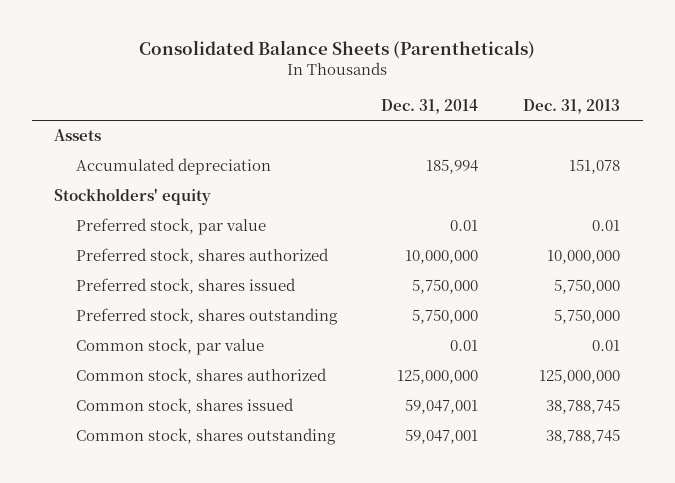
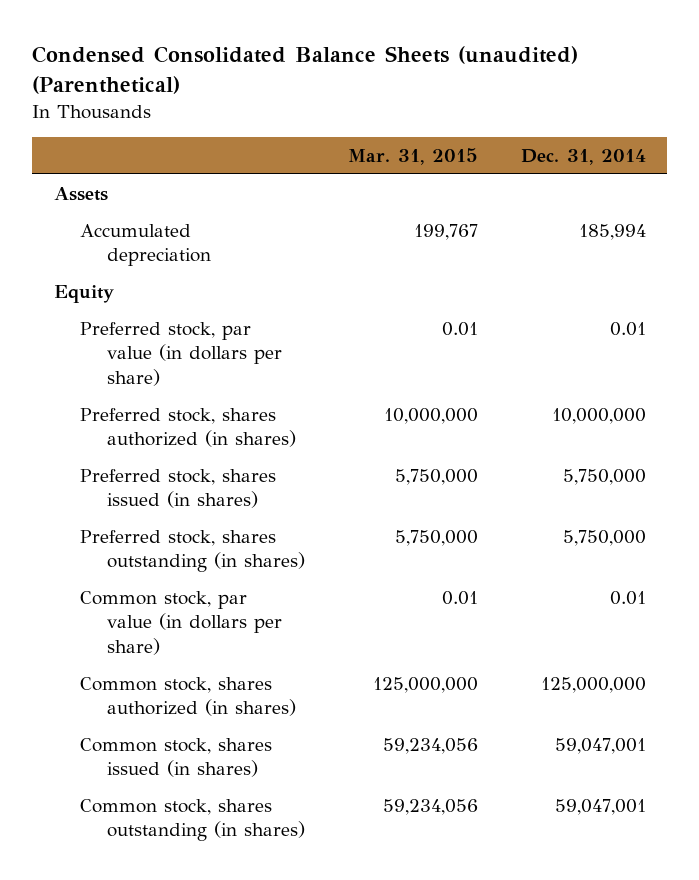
- Consolidated Balance Sheets (Parentheticals)
+ Condensed Consolidated Balance Sheets (unaudited) (Parenthetical)
- | Dec. 31, 2014 | Dec. 31, 2013
+ | Mar. 31, 2015 | Dec. 31, 2014
- Stockholders' equity
- Preferred stock, par value | 0.01 | 0.01
- Preferred stock, shares authorized | 10,000,000 | 10,000,000
- Preferred stock, shares issued | 5,750,000 | 5,750,000
- Preferred stock, shares outstanding | 5,750,000 | 5,750,000
- Common stock, par value | 0.01 | 0.01
- Common stock, shares authorized | 125,000,000 | 125,000,000
- Common stock, shares issued | 59,047,001 | 38,788,745
- Common stock, shares outstanding | 59,047,001 | 38,788,745
+ Equity
+ Preferred stock, par value (in dollars per share) | 0.01 | 0.01
+ Preferred stock, shares authorized (in shares) | 10,000,000 | 10,000,000
+ Preferred stock, shares issued (in shares) | 5,750,000 | 5,750,000
+ Preferred stock, shares outstanding (in shares) | 5,750,000 | 5,750,000
+ Common stock, par value (in dollars per share) | 0.01 | 0.01
+ Common stock, shares authorized (in shares) | 125,000,000 | 125,000,000
+ Common stock, shares issued (in shares) | 59,234,056 | 59,047,001
+ Common stock, shares outstanding (in shares) | 59,234,056 | 59,047,001

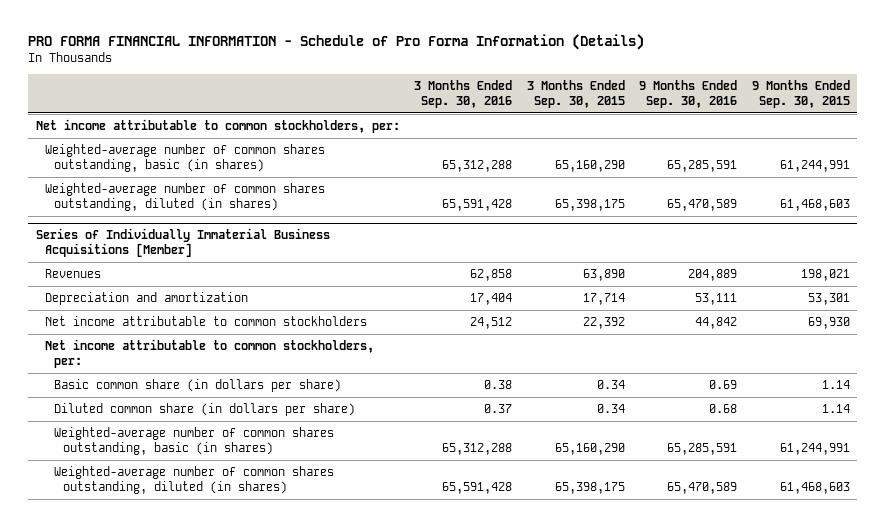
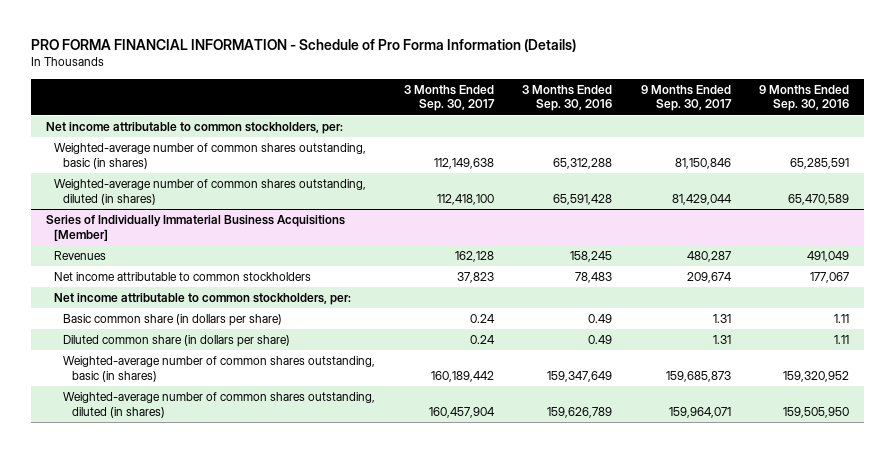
- | 3 Months Ended Sep. 30, 2016 | 3 Months Ended Sep. 30, 2015 | 9 Months Ended Sep. 30, 2016 | 9 Months Ended Sep. 30, 2015
+ | 3 Months Ended Sep. 30, 2017 | 3 Months Ended Sep. 30, 2016 | 9 Months Ended Sep. 30, 2017 | 9 Months Ended Sep. 30, 2016
@ Series of Individually Immaterial Business Acquisitions [Member]
- Revenues | 62,858 | 63,890 | 204,889 | 198,021
- Depreciation and amortization | 17,404 | 17,714 | 53,111 | 53,301
- Net income attributable to common stockholders | 24,512 | 22,392 | 44,842 | 69,930
+ Revenues | 162,128 | 158,245 | 480,287 | 491,049
+ Net income attributable to common stockholders | 37,823 | 78,483 | 209,674 | 177,067
- Basic common share (in dollars per share) | 0.38 | 0.34 | 0.69 | 1.14
- Diluted common share (in dollars per share) | 0.37 | 0.34 | 0.68 | 1.14
- Weighted-average number of common shares outstanding, basic (in shares) | 65,312,288 | 65,160,290 | 65,285,591 | 61,244,991
- Weighted-average number of common shares outstanding, diluted (in shares) | 65,591,428 | 65,398,175 | 65,470,589 | 61,468,603
+ Basic common share (in dollars per share) | 0.24 | 0.49 | 1.31 | 1.11
+ Diluted common share (in dollars per share) | 0.24 | 0.49 | 1.31 | 1.11
+ Weighted-average number of common shares outstanding, basic (in shares) | 160,189,442 | 159,347,649 | 159,685,873 | 159,320,952
+ Weighted-average number of common shares outstanding, diluted (in shares) | 160,457,904 | 159,626,789 | 159,964,071 | 159,505,950

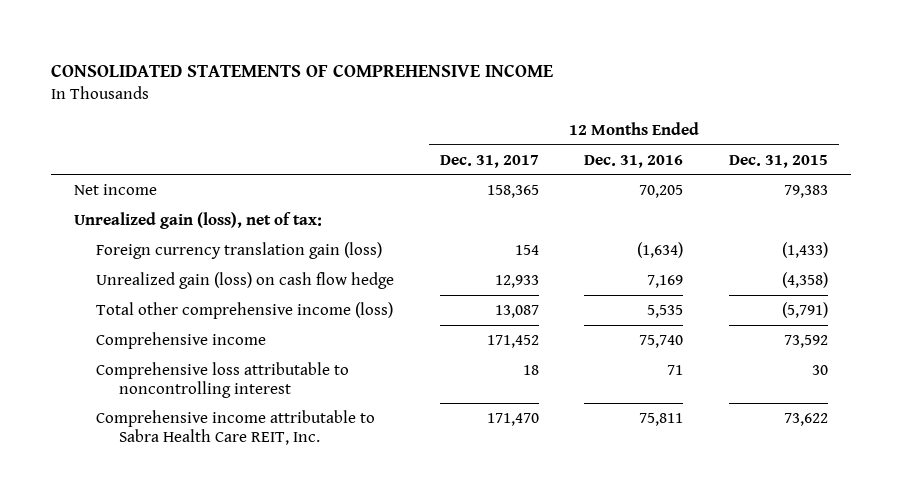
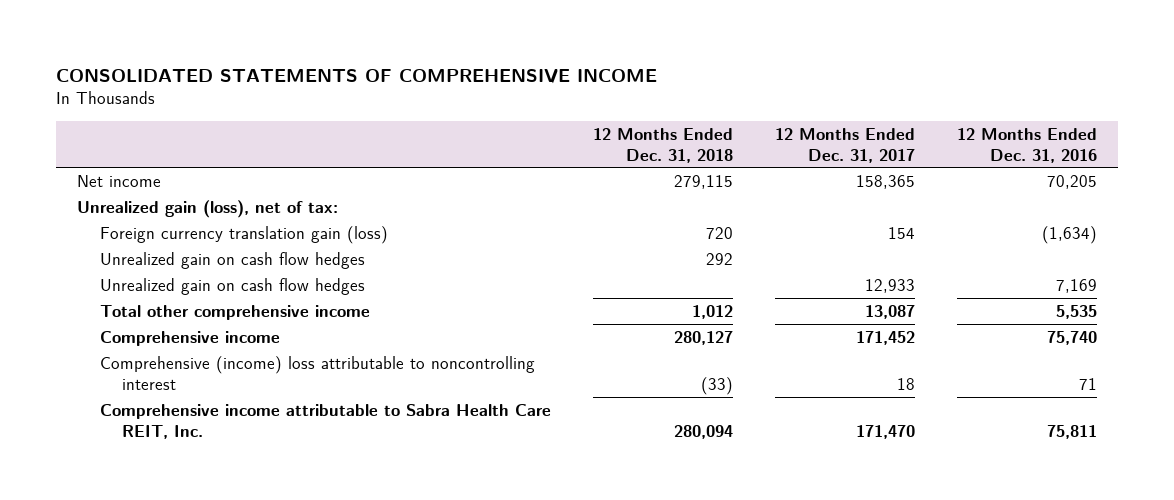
- | 12 Months Ended Dec. 31, 2017 | 12 Months Ended Dec. 31, 2016 | 12 Months Ended Dec. 31, 2015
+ | 12 Months Ended Dec. 31, 2018 | 12 Months Ended Dec. 31, 2017 | 12 Months Ended Dec. 31, 2016
- Unrealized gain (loss) on cash flow hedge | 12,933 | 7,169 | (4,358)
- Total other comprehensive income (loss) | 13,087 | 5,535 | (5,791)
+ Unrealized gain on cash flow hedges | 292 | |
+ Unrealized gain on cash flow hedges | | 12,933 | 7,169
+ Total other comprehensive income | 1,012 | 13,087 | 5,535
- Comprehensive loss attributable to noncontrolling interest | 18 | 71 | 30
+ Comprehensive (income) loss attributable to noncontrolling interest | (33) | 18 | 71

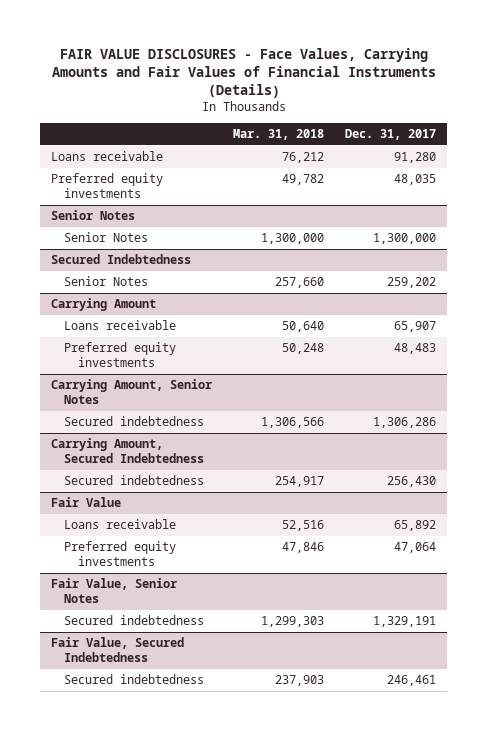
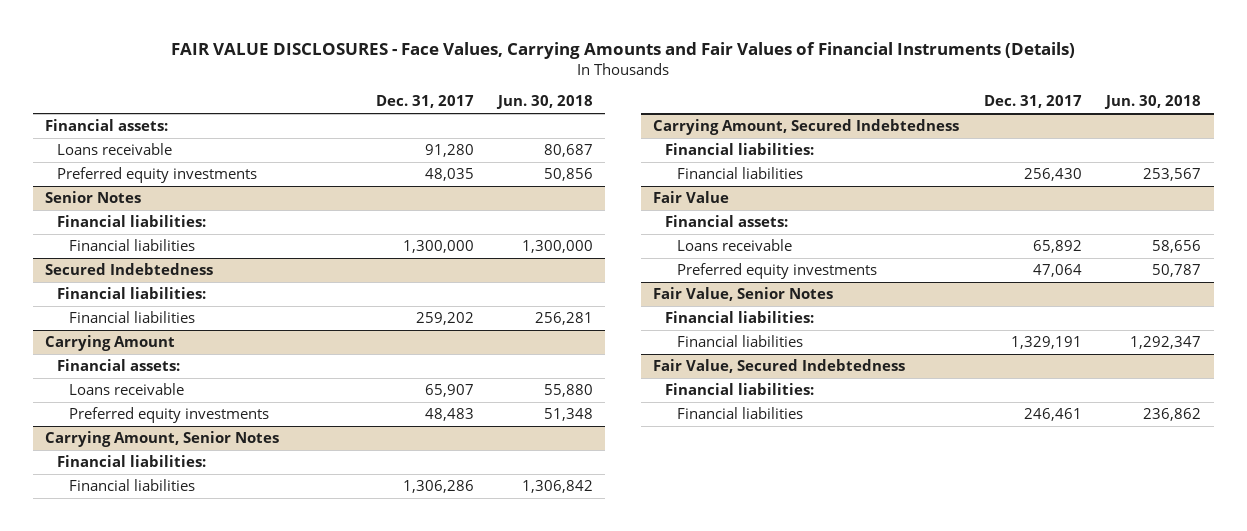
- | Mar. 31, 2018 | Dec. 31, 2017
+ | Dec. 31, 2017 | Jun. 30, 2018
+ Financial assets:
@ Senior Notes
- Senior Notes | 1,300,000 | 1,300,000
+ Financial liabilities:
+ Financial liabilities | 1,300,000 | 1,300,000
@ Secured Indebtedness
- Senior Notes | 257,660 | 259,202
+ Financial liabilities:
+ Financial liabilities | 259,202 | 256,281
@ Carrying Amount
+ Financial assets:
@ Carrying Amount, Senior Notes
- Secured indebtedness | 1,306,566 | 1,306,286
+ Financial liabilities:
+ Financial liabilities | 1,306,286 | 1,306,842
@ Carrying Amount, Secured Indebtedness
- Secured indebtedness | 254,917 | 256,430
+ Financial liabilities:
+ Financial liabilities | 256,430 | 253,567
@ Fair Value
+ Financial assets:
@ Fair Value, Senior Notes
- Secured indebtedness | 1,299,303 | 1,329,191
+ Financial liabilities:
+ Financial liabilities | 1,329,191 | 1,292,347
@ Fair Value, Secured Indebtedness
- Secured indebtedness | 237,903 | 246,461
+ Financial liabilities:
+ Financial liabilities | 246,461 | 236,862

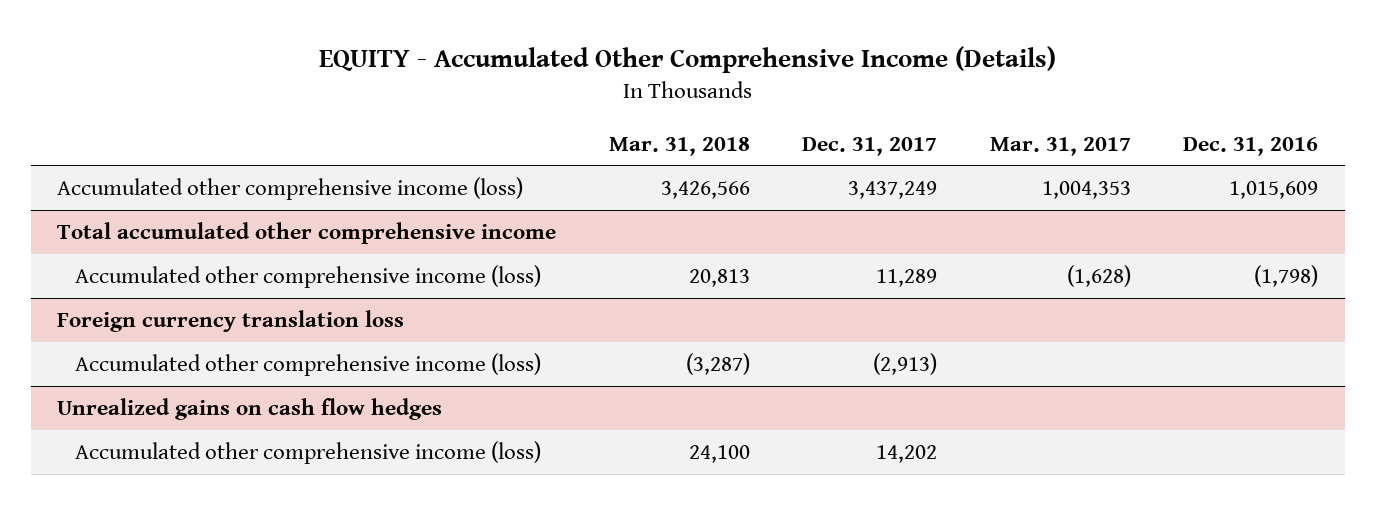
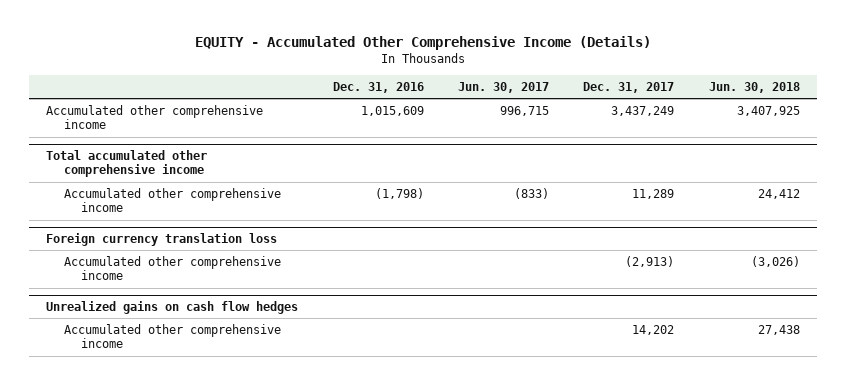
- | Mar. 31, 2018 | Dec. 31, 2017 | Mar. 31, 2017 | Dec. 31, 2016
+ | Dec. 31, 2016 | Jun. 30, 2017 | Dec. 31, 2017 | Jun. 30, 2018
- Accumulated other comprehensive income (loss) | 3,426,566 | 3,437,249 | 1,004,353 | 1,015,609
+ Accumulated other comprehensive income | 1,015,609 | 996,715 | 3,437,249 | 3,407,925
@ Total accumulated other comprehensive income
- Accumulated other comprehensive income (loss) | 20,813 | 11,289 | (1,628) | (1,798)
+ Accumulated other comprehensive income | (1,798) | (833) | 11,289 | 24,412
@ Foreign currency translation loss
- Accumulated other comprehensive income (loss) | (3,287) | (2,913) | |
+ Accumulated other comprehensive income | | | (2,913) | (3,026)
@ Unrealized gains on cash flow hedges
- Accumulated other comprehensive income (loss) | 24,100 | 14,202 | |
+ Accumulated other comprehensive income | | | 14,202 | 27,438

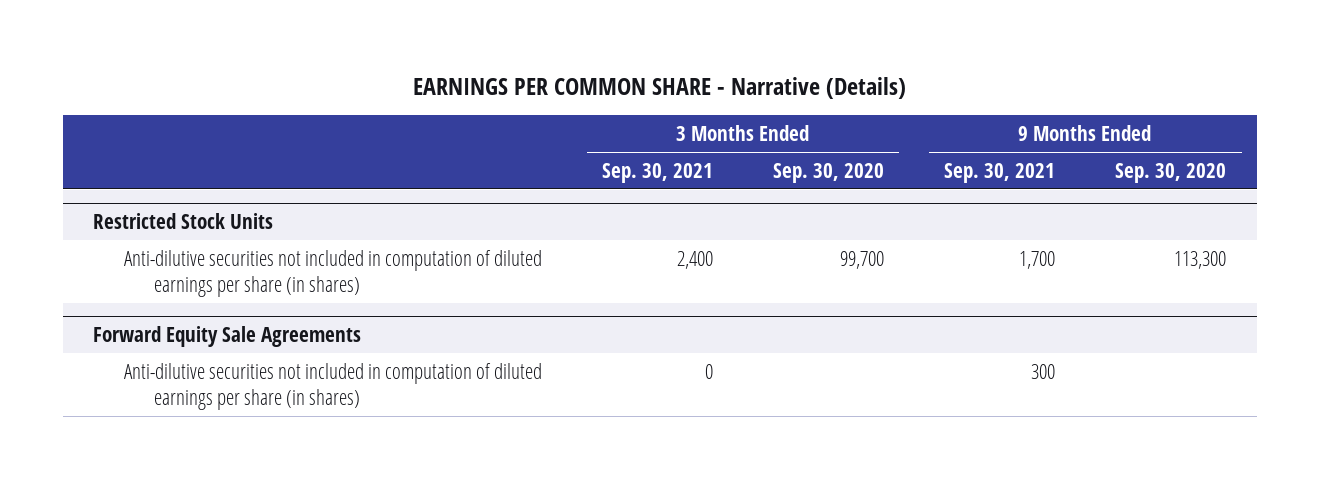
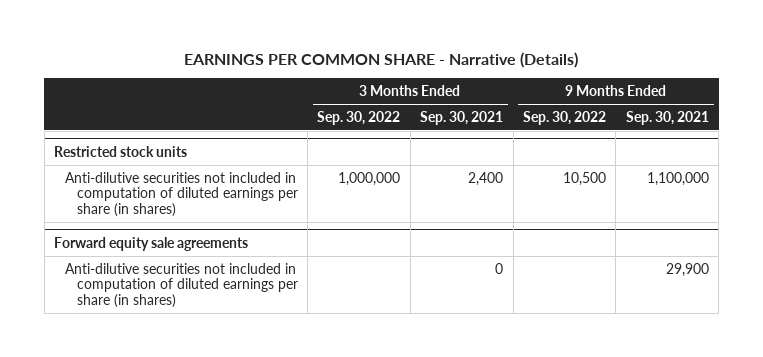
- | 3 Months Ended Sep. 30, 2021 | 3 Months Ended Sep. 30, 2020 | 9 Months Ended Sep. 30, 2021 | 9 Months Ended Sep. 30, 2020
+ | 3 Months Ended Sep. 30, 2022 | 3 Months Ended Sep. 30, 2021 | 9 Months Ended Sep. 30, 2022 | 9 Months Ended Sep. 30, 2021
- Restricted Stock Units
- Anti-dilutive securities not included in computation of diluted earnings per share (in shares) | 2,400 | 99,700 | 1,700 | 113,300
- Forward Equity Sale Agreements
- Anti-dilutive securities not included in computation of diluted earnings per share (in shares) | 0 | | 300 |
+ Restricted stock units
+ Anti-dilutive securities not included in computation of diluted earnings per share (in shares) | 1,000,000 | 2,400 | 10,500 | 1,100,000
+ Forward equity sale agreements
+ Anti-dilutive securities not included in computation of diluted earnings per share (in shares) | | 0 | | 29,900

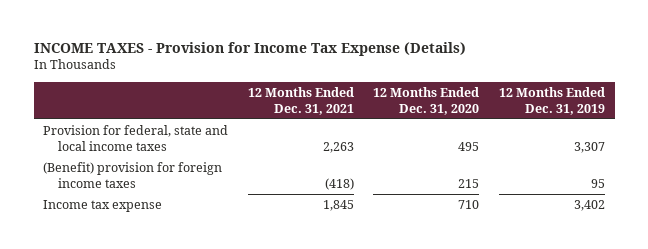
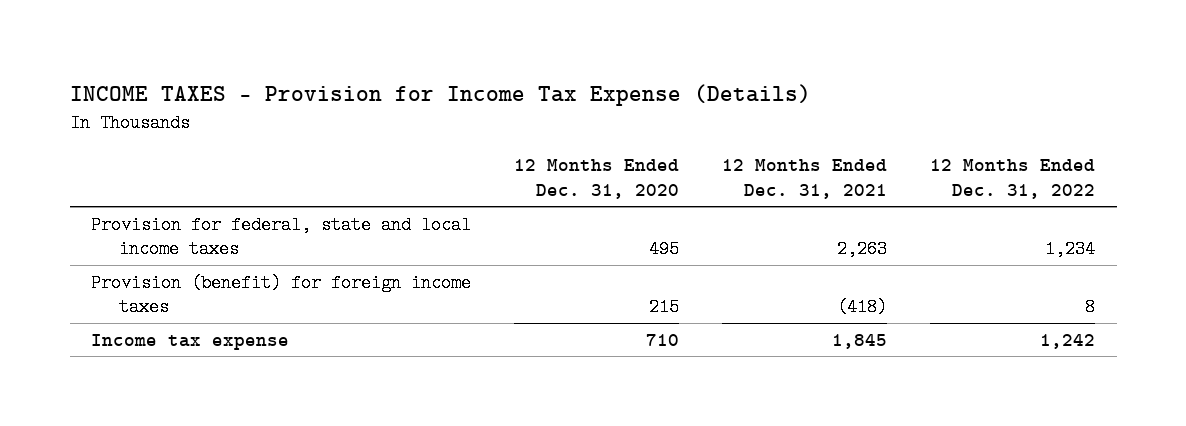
- | 12 Months Ended Dec. 31, 2021 | 12 Months Ended Dec. 31, 2020 | 12 Months Ended Dec. 31, 2019
+ | 12 Months Ended Dec. 31, 2020 | 12 Months Ended Dec. 31, 2021 | 12 Months Ended Dec. 31, 2022
- (Benefit) provision for foreign income taxes | (418) | 215 | 95
+ Provision (benefit) for foreign income taxes | 215 | (418) | 8

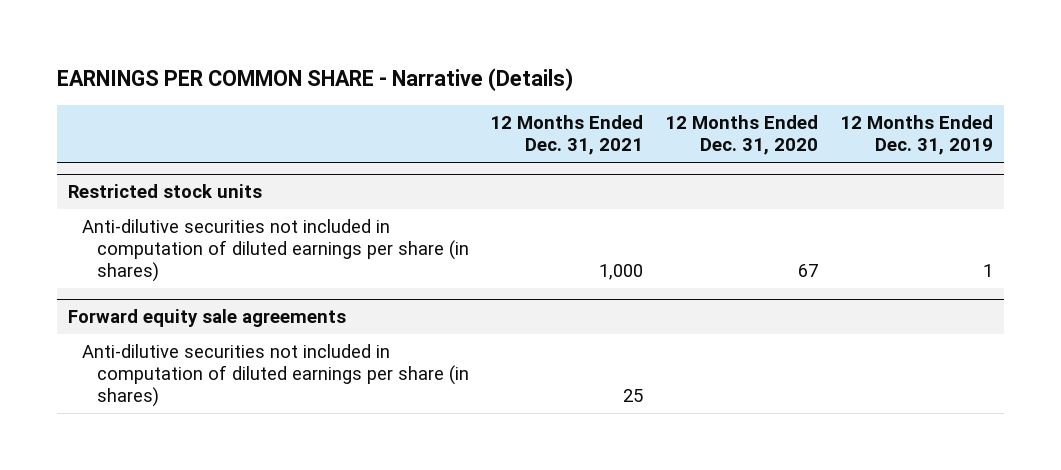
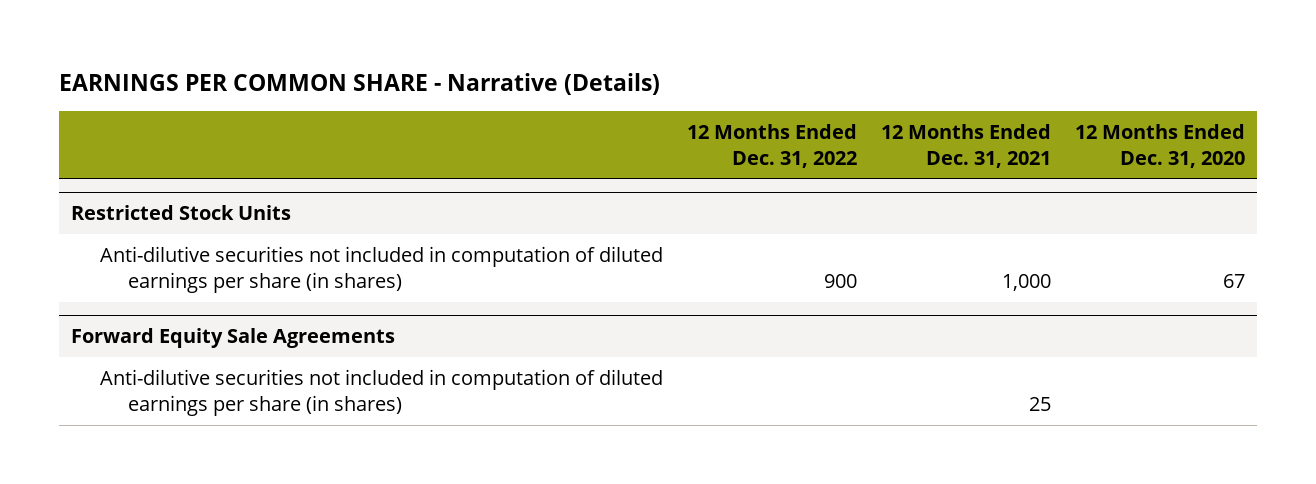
- | 12 Months Ended Dec. 31, 2021 | 12 Months Ended Dec. 31, 2020 | 12 Months Ended Dec. 31, 2019
+ | 12 Months Ended Dec. 31, 2022 | 12 Months Ended Dec. 31, 2021 | 12 Months Ended Dec. 31, 2020
- Restricted stock units
+ Restricted Stock Units
- Forward equity sale agreements
+ Forward Equity Sale Agreements

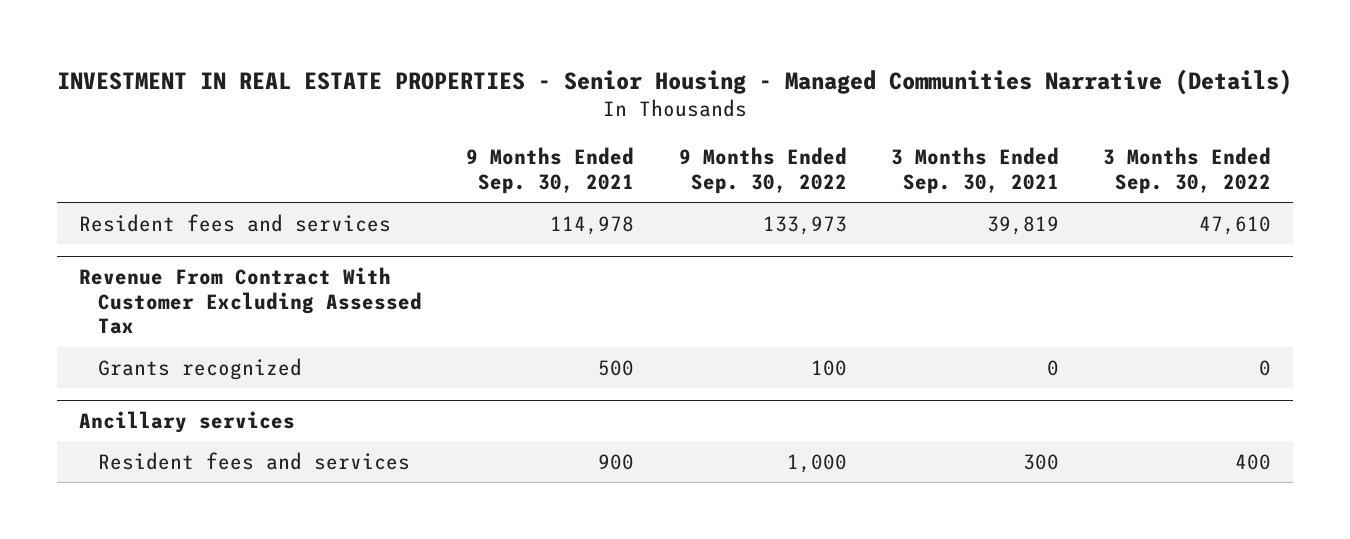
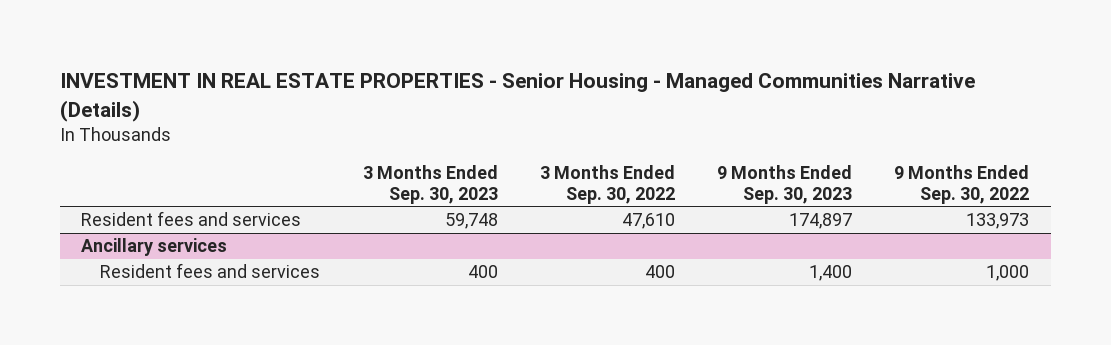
- | 9 Months Ended Sep. 30, 2021 | 9 Months Ended Sep. 30, 2022 | 3 Months Ended Sep. 30, 2021 | 3 Months Ended Sep. 30, 2022
+ | 3 Months Ended Sep. 30, 2023 | 3 Months Ended Sep. 30, 2022 | 9 Months Ended Sep. 30, 2023 | 9 Months Ended Sep. 30, 2022
- Revenue From Contract With Customer Excluding Assessed Tax
- Grants recognized | 500 | 100 | 0 | 0

